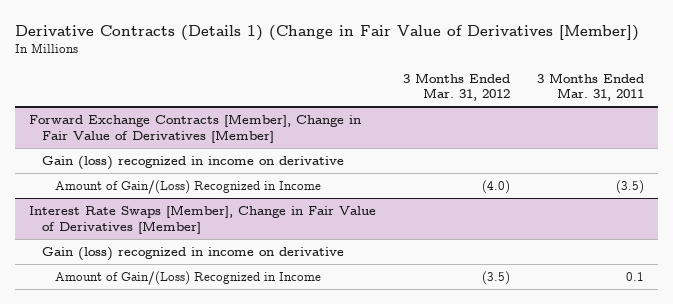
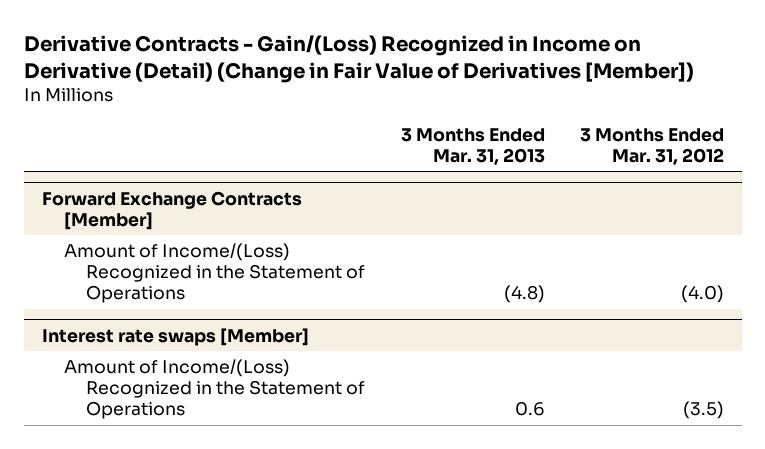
- Derivative Contracts (Details 1) (Change in Fair Value of Derivatives [Member])
+ Derivative Contracts - Gain/(Loss) Recognized in Income on Derivative (Detail) (Change in Fair Value of Derivatives [Member])
- | 3 Months Ended Mar. 31, 2012 | 3 Months Ended Mar. 31, 2011
+ | 3 Months Ended Mar. 31, 2013 | 3 Months Ended Mar. 31, 2012
- Forward Exchange Contracts [Member], Change in Fair Value of Derivatives [Member]
- Gain (loss) recognized in income on derivative
- Amount of Gain/(Loss) Recognized in Income | (4.0) | (3.5)
- Interest Rate Swaps [Member], Change in Fair Value of Derivatives [Member]
- Gain (loss) recognized in income on derivative
- Amount of Gain/(Loss) Recognized in Income | (3.5) | 0.1
+ Forward Exchange Contracts [Member]
+ Amount of Income/(Loss) Recognized in the Statement of Operations | (4.8) | (4.0)
+ Interest rate swaps [Member]
+ Amount of Income/(Loss) Recognized in the Statement of Operations | 0.6 | (3.5)

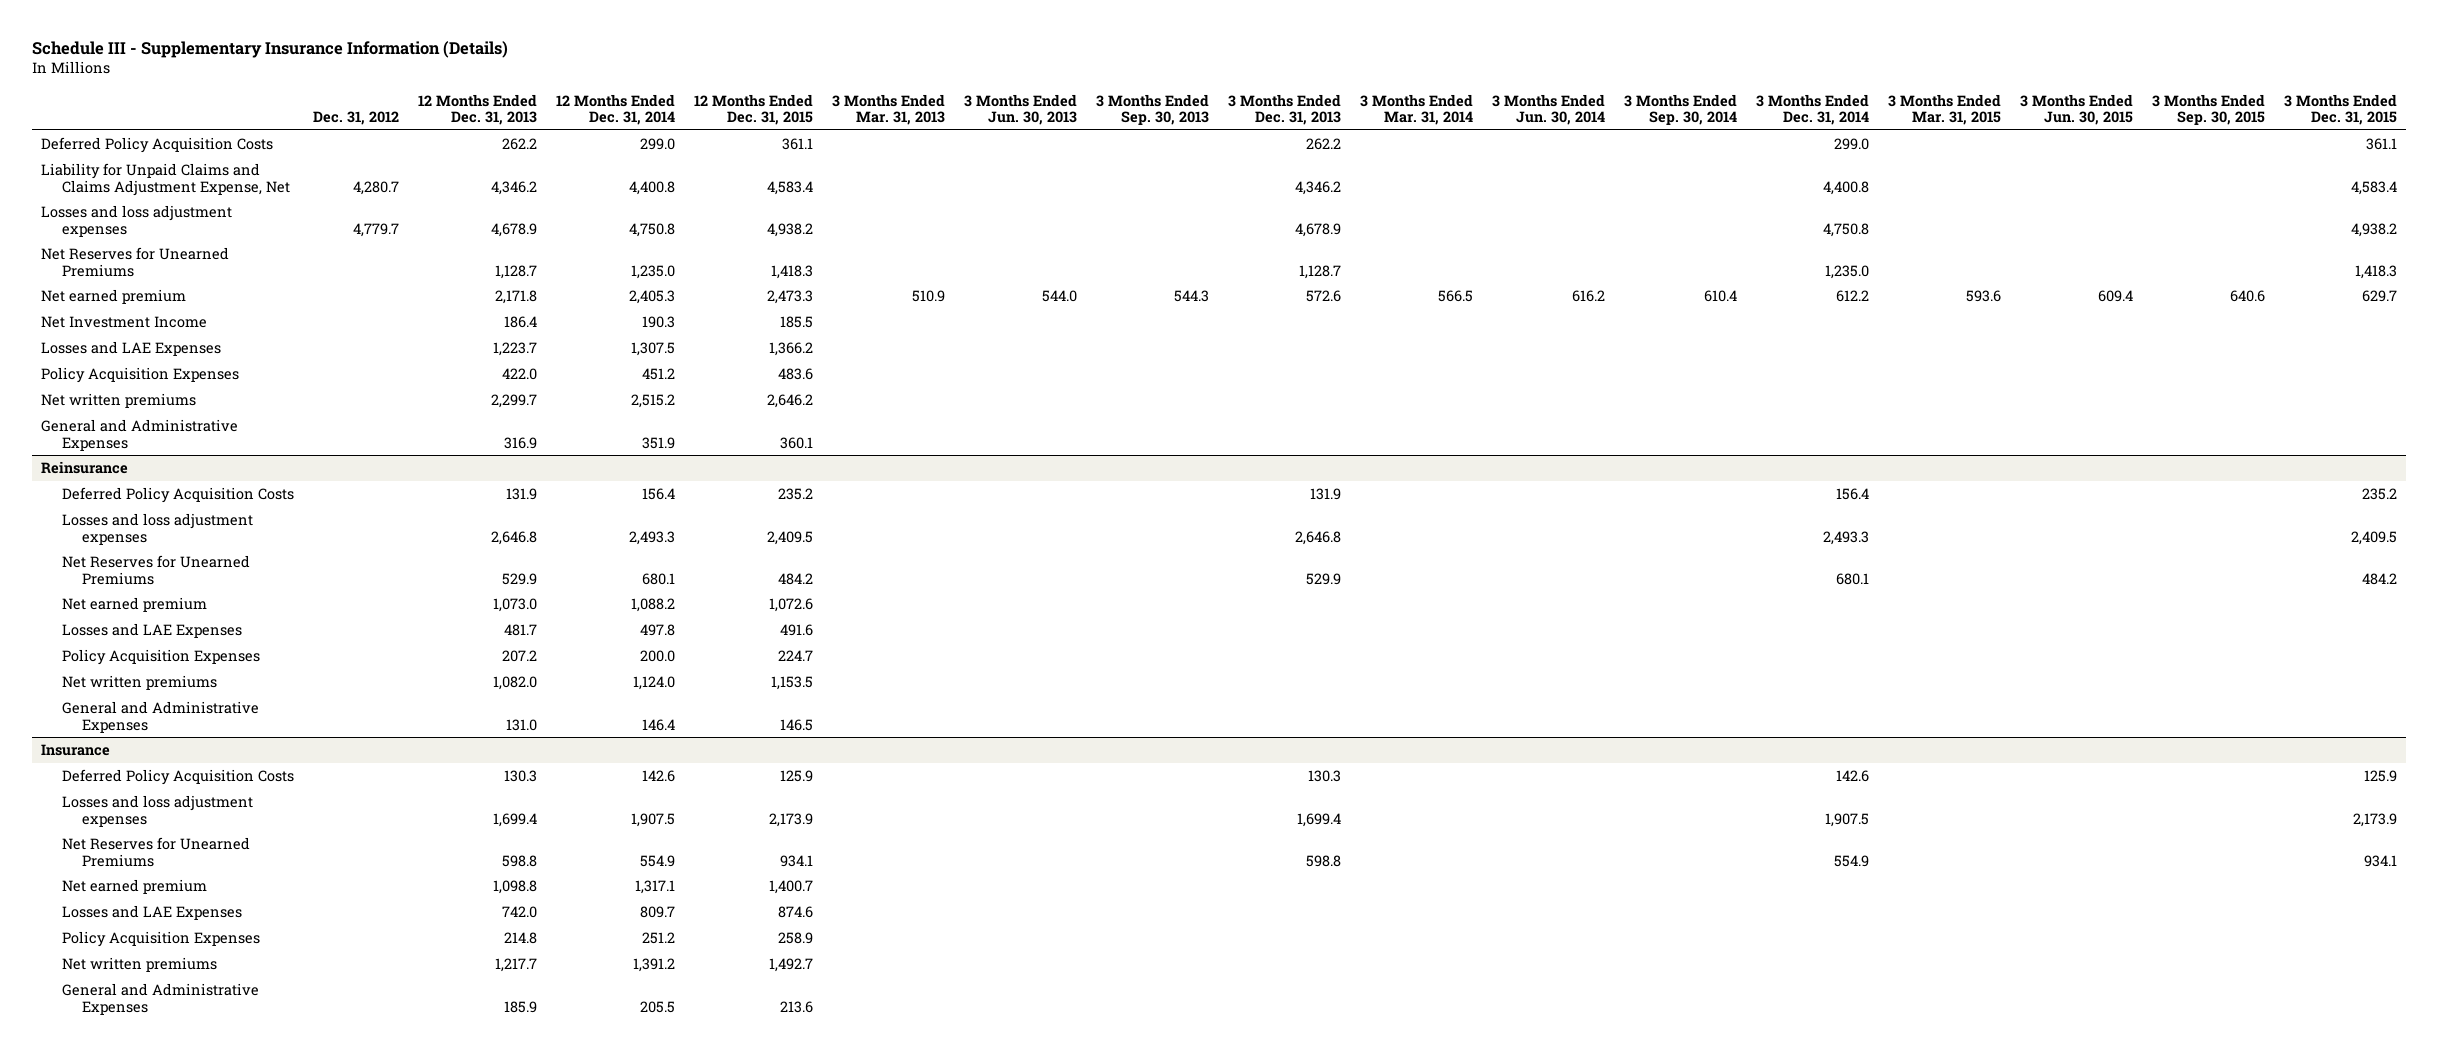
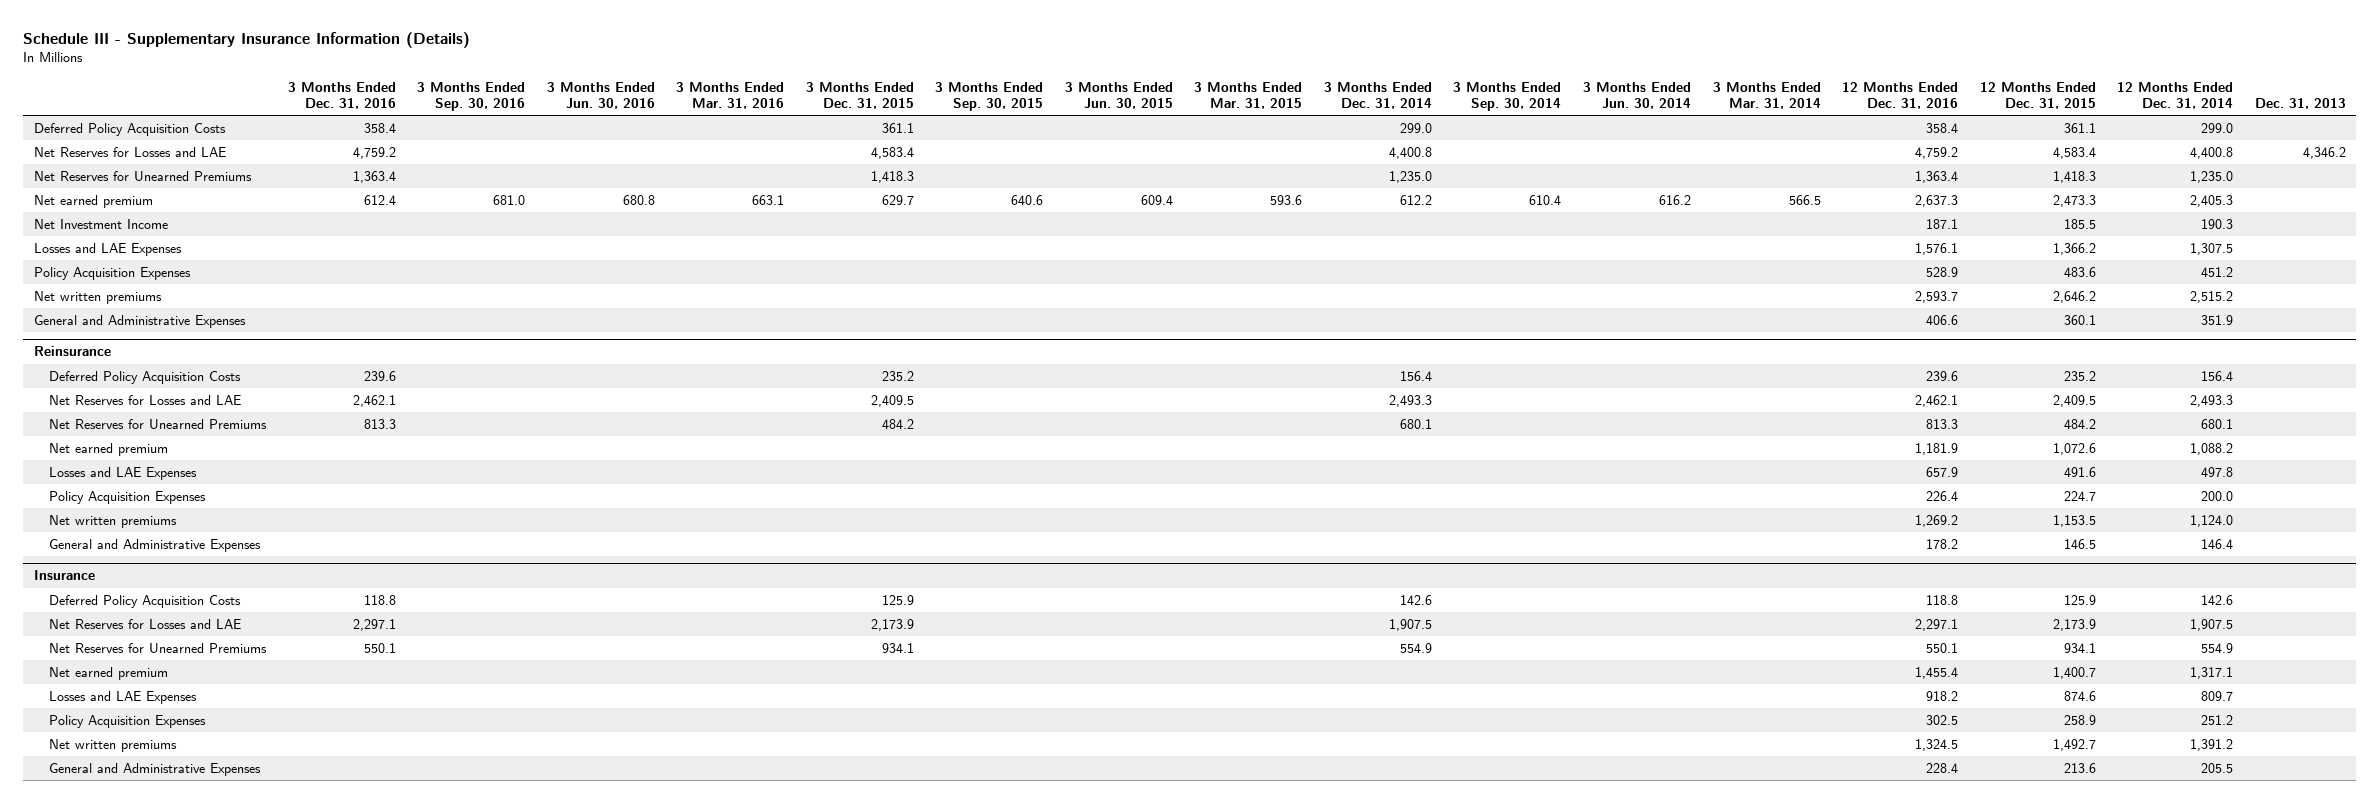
- | Dec. 31, 2012 | 12 Months Ended Dec. 31, 2013 | 12 Months Ended Dec. 31, 2014 | 12 Months Ended Dec. 31, 2015 | 3 Months Ended Mar. 31, 2013 | 3 Months Ended Jun. 30, 2013 | 3 Months Ended Sep. 30, 2013 | 3 Months Ended Dec. 31, 2013 | 3 Months Ended Mar. 31, 2014 | 3 Months Ended Jun. 30, 2014 | 3 Months Ended Sep. 30, 2014 | 3 Months Ended Dec. 31, 2014 | 3 Months Ended Mar. 31, 2015 | 3 Months Ended Jun. 30, 2015 | 3 Months Ended Sep. 30, 2015 | 3 Months Ended Dec. 31, 2015
+ | 3 Months Ended Dec. 31, 2016 | 3 Months Ended Sep. 30, 2016 | 3 Months Ended Jun. 30, 2016 | 3 Months Ended Mar. 31, 2016 | 3 Months Ended Dec. 31, 2015 | 3 Months Ended Sep. 30, 2015 | 3 Months Ended Jun. 30, 2015 | 3 Months Ended Mar. 31, 2015 | 3 Months Ended Dec. 31, 2014 | 3 Months Ended Sep. 30, 2014 | 3 Months Ended Jun. 30, 2014 | 3 Months Ended Mar. 31, 2014 | 12 Months Ended Dec. 31, 2016 | 12 Months Ended Dec. 31, 2015 | 12 Months Ended Dec. 31, 2014 | Dec. 31, 2013
- Liability for Unpaid Claims and Claims Adjustment Expense, Net | 4,280.7 | 4,346.2 | 4,400.8 | 4,583.4 | | | | 4,346.2 | | | | 4,400.8 | | | | 4,583.4
- Losses and loss adjustment expenses | 4,779.7 | 4,678.9 | 4,750.8 | 4,938.2 | | | | 4,678.9 | | | | 4,750.8 | | | | 4,938.2
+ Net Reserves for Losses and LAE | 4,759.2 | | | | 4,583.4 | | | | 4,400.8 | | | | 4,759.2 | 4,583.4 | 4,400.8 | 4,346.2
@ Reinsurance
- Losses and loss adjustment expenses | | 2,646.8 | 2,493.3 | 2,409.5 | | | | 2,646.8 | | | | 2,493.3 | | | | 2,409.5
+ Net Reserves for Losses and LAE | 2,462.1 | | | | 2,409.5 | | | | 2,493.3 | | | | 2,462.1 | 2,409.5 | 2,493.3 |
@ Insurance
- Losses and loss adjustment expenses | | 1,699.4 | 1,907.5 | 2,173.9 | | | | 1,699.4 | | | | 1,907.5 | | | | 2,173.9
+ Net Reserves for Losses and LAE | 2,297.1 | | | | 2,173.9 | | | | 1,907.5 | | | | 2,297.1 | 2,173.9 | 1,907.5 |

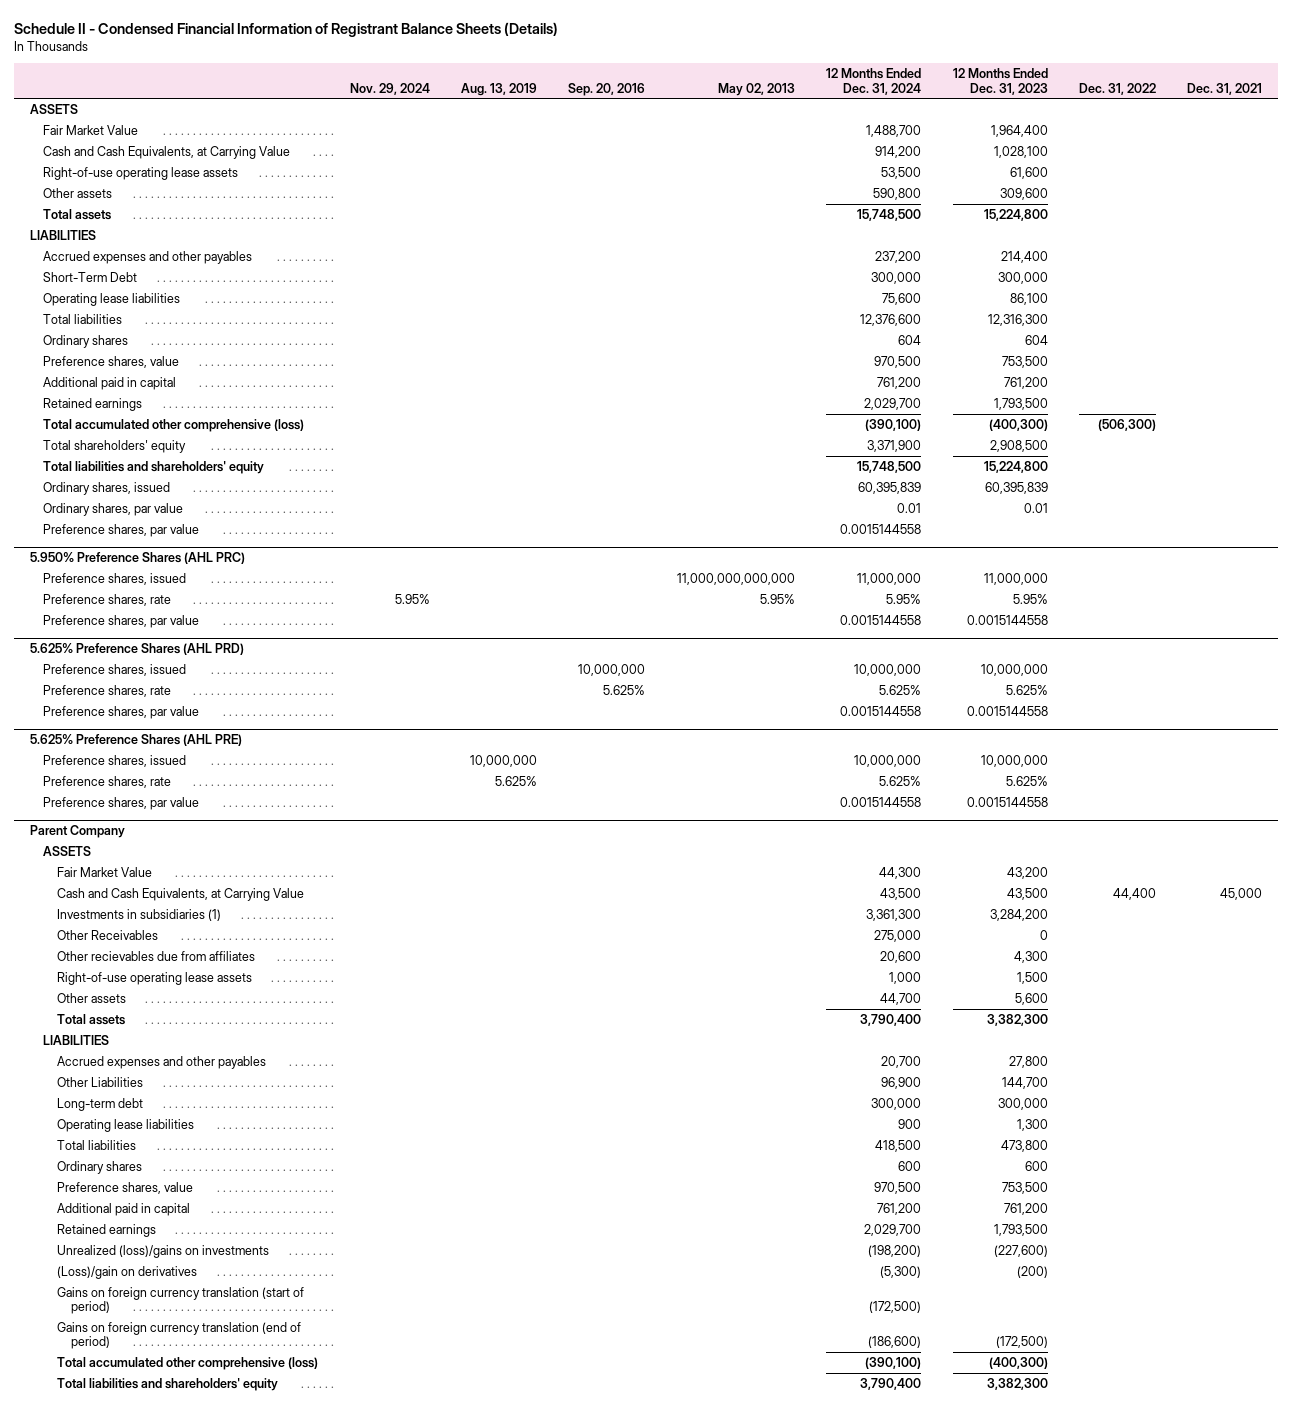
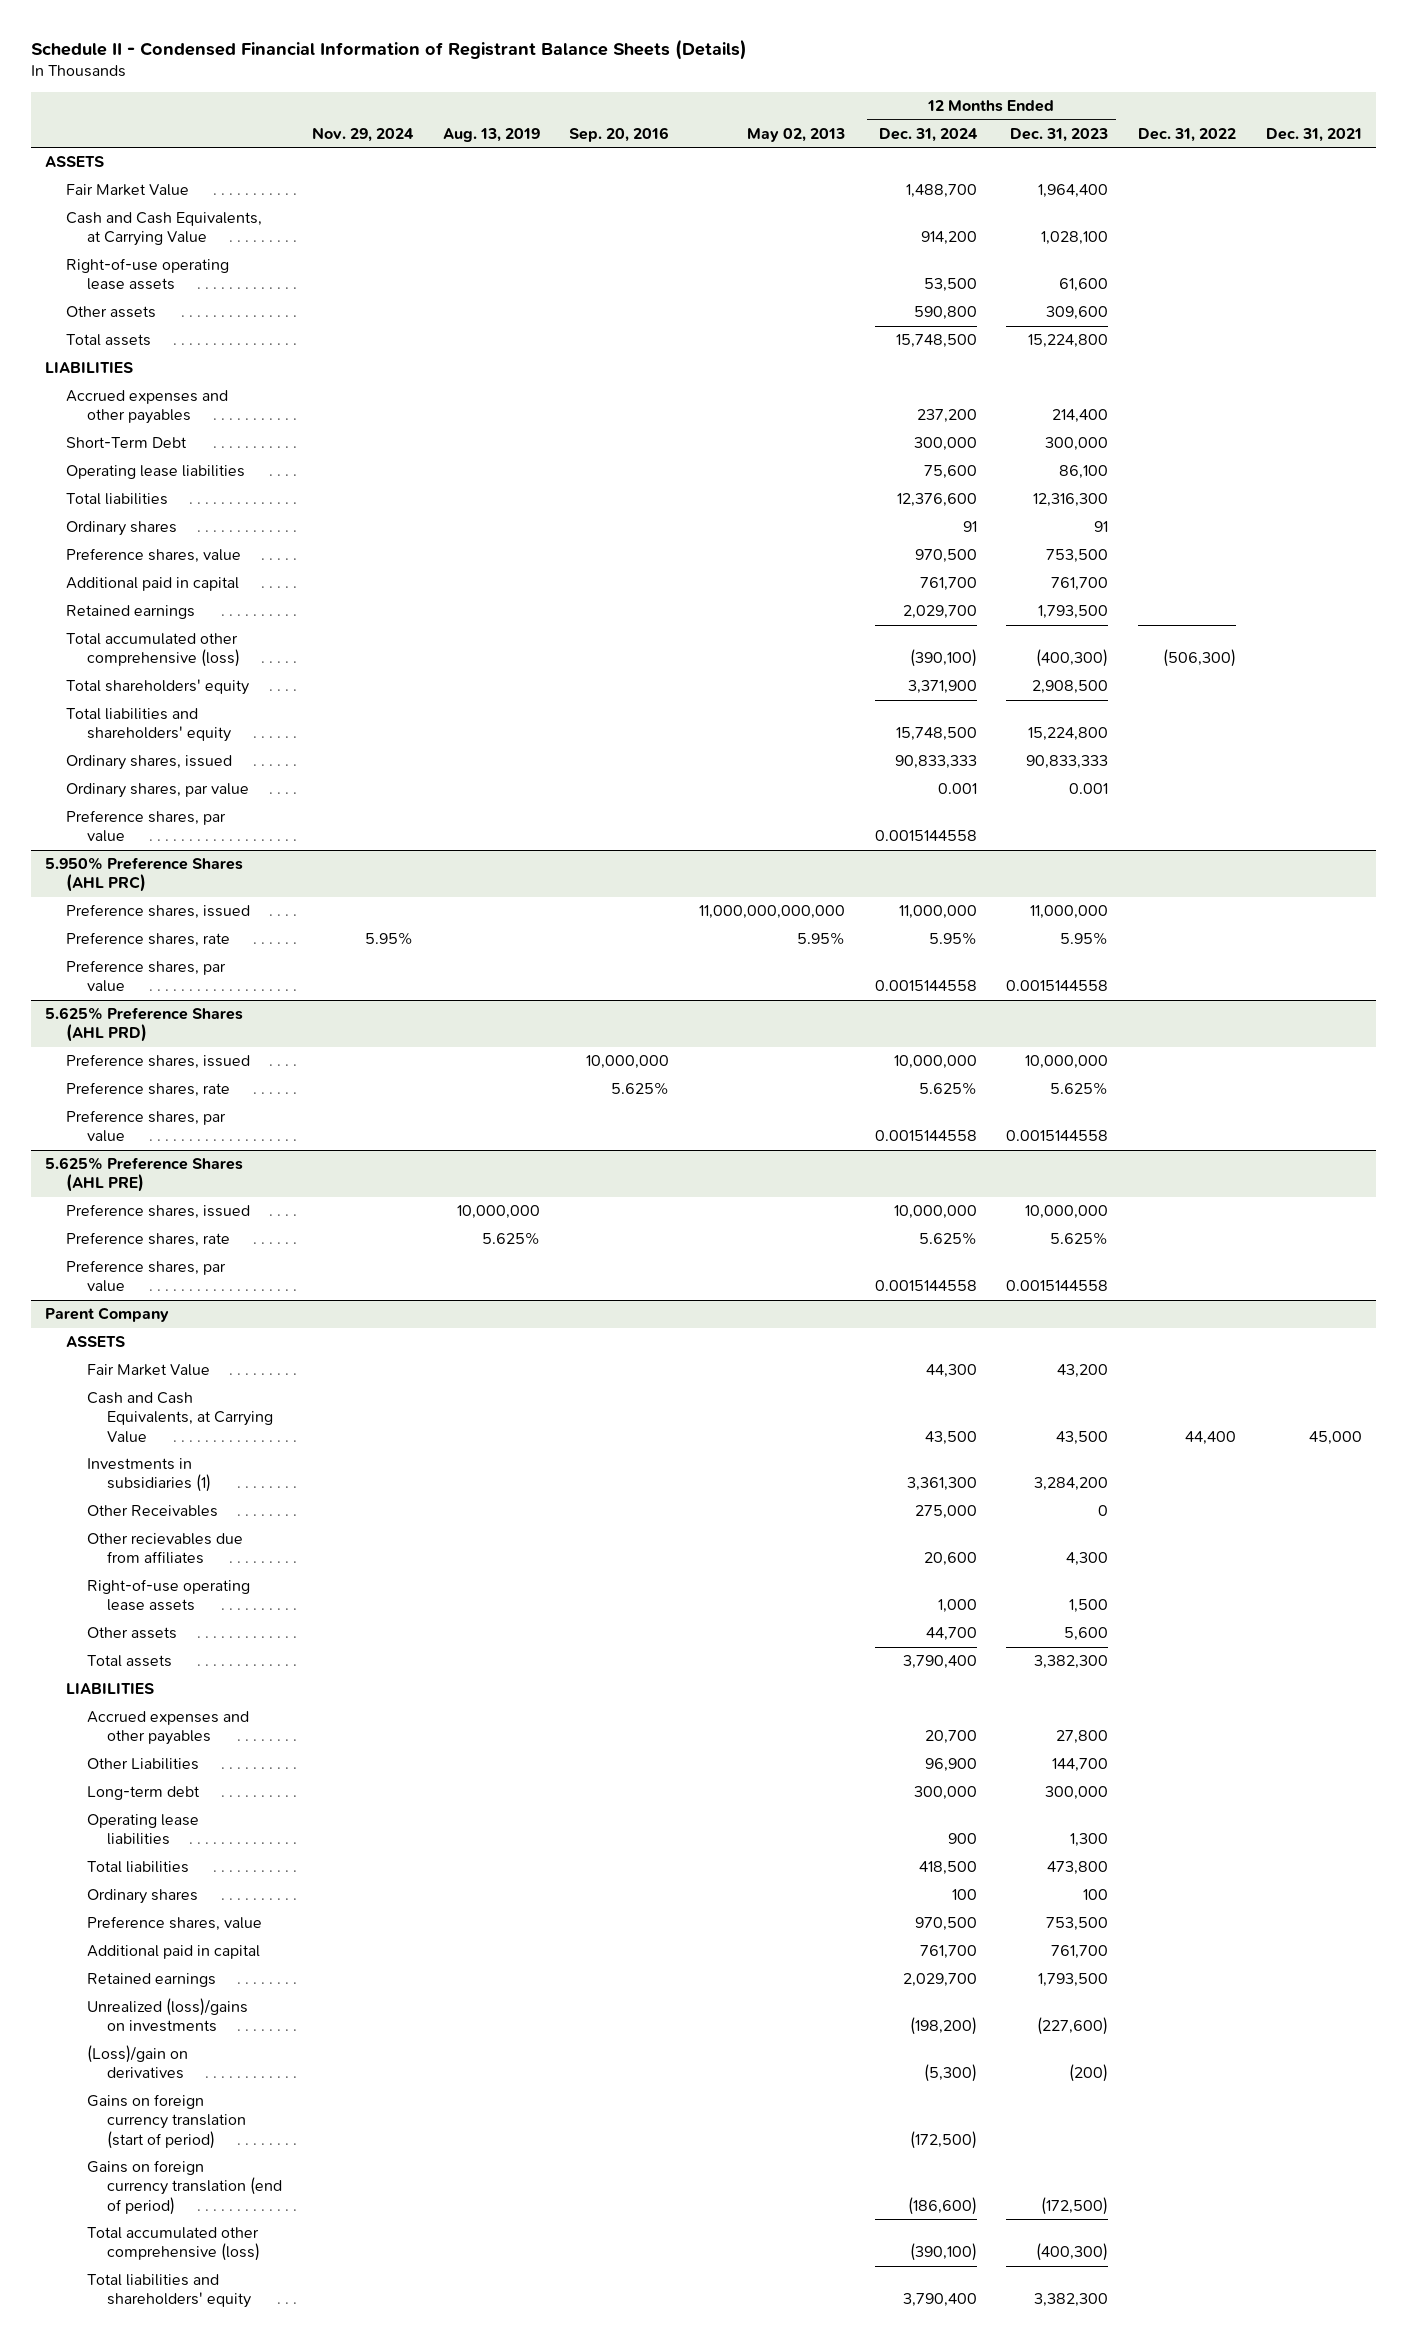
- Ordinary shares | | | | | 604 | 604 | |
+ Ordinary shares | | | | | 91 | 91 | |
- Additional paid in capital | | | | | 761,200 | 761,200 | |
+ Additional paid in capital | | | | | 761,700 | 761,700 | |
- Ordinary shares, issued | | | | | 60,395,839 | 60,395,839 | |
- Ordinary shares, par value | | | | | 0.01 | 0.01 | |
+ Ordinary shares, issued | | | | | 90,833,333 | 90,833,333 | |
+ Ordinary shares, par value | | | | | 0.001 | 0.001 | |
@ Parent Company
- Ordinary shares | | | | | 600 | 600 | |
+ Ordinary shares | | | | | 100 | 100 | |
- Additional paid in capital | | | | | 761,200 | 761,200 | |
+ Additional paid in capital | | | | | 761,700 | 761,700 | |

